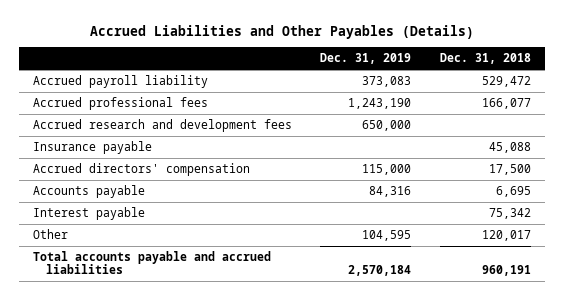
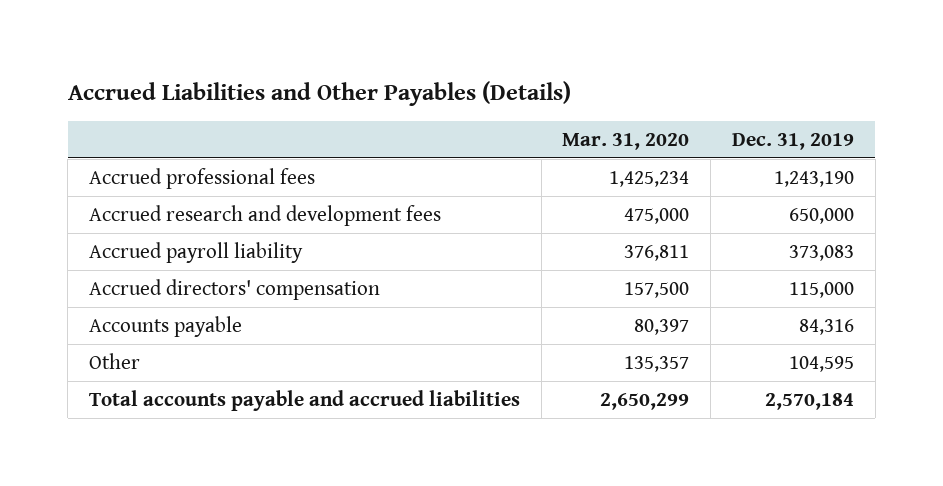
- | Dec. 31, 2019 | Dec. 31, 2018
+ | Mar. 31, 2020 | Dec. 31, 2019
- Insurance payable | | 45,088
moved down: Accrued payroll liability | 376,811 | 373,083
- Interest payable | | 75,342

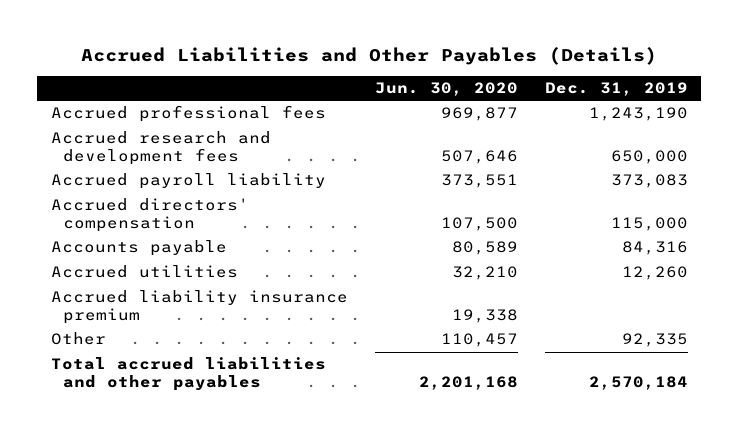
- | Mar. 31, 2020 | Dec. 31, 2019
+ | Jun. 30, 2020 | Dec. 31, 2019
- Other | 135,357 | 104,595
- Total accounts payable and accrued liabilities | 2,650,299 | 2,570,184
+ Accrued utilities | 32,210 | 12,260
+ Accrued liability insurance premium | 19,338 |
+ Other | 110,457 | 92,335
+ Total accrued liabilities and other payables | 2,201,168 | 2,570,184

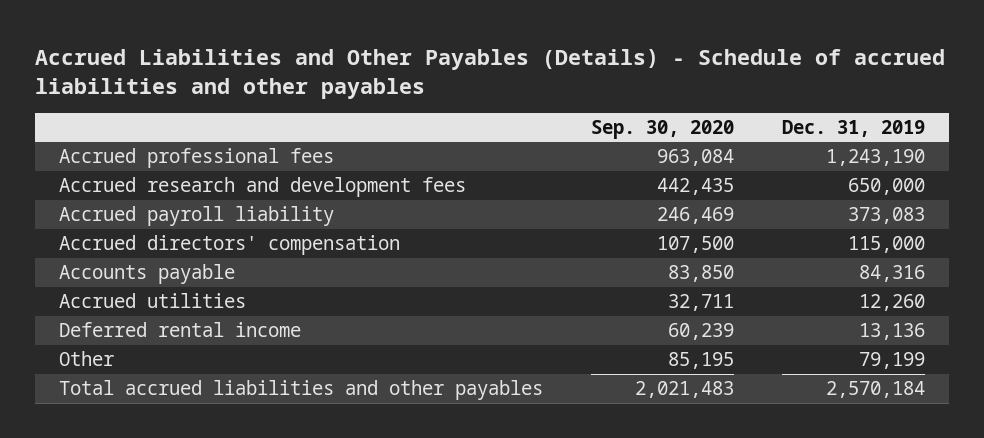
- Accrued Liabilities and Other Payables (Details)
+ Accrued Liabilities and Other Payables (Details) - Schedule of accrued liabilities and other payables
- | Jun. 30, 2020 | Dec. 31, 2019
+ | Sep. 30, 2020 | Dec. 31, 2019
- Accrued liability insurance premium | 19,338 |
- Other | 110,457 | 92,335
+ Deferred rental income | 60,239 | 13,136
+ Other | 85,195 | 79,199

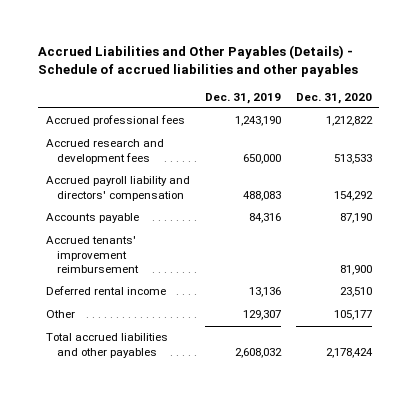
- | Sep. 30, 2020 | Dec. 31, 2019
+ | Dec. 31, 2019 | Dec. 31, 2020
- Accrued payroll liability | 246,469 | 373,083
- Accrued directors' compensation | 107,500 | 115,000
+ Accrued payroll liability and directors' compensation | 488,083 | 154,292
- Accrued utilities | 32,711 | 12,260
+ Accrued tenants' improvement reimbursement | | 81,900
- Other | 85,195 | 79,199
- Total accrued liabilities and other payables | 2,021,483 | 2,570,184
+ Other | 129,307 | 105,177
+ Total accrued liabilities and other payables | 2,608,032 | 2,178,424

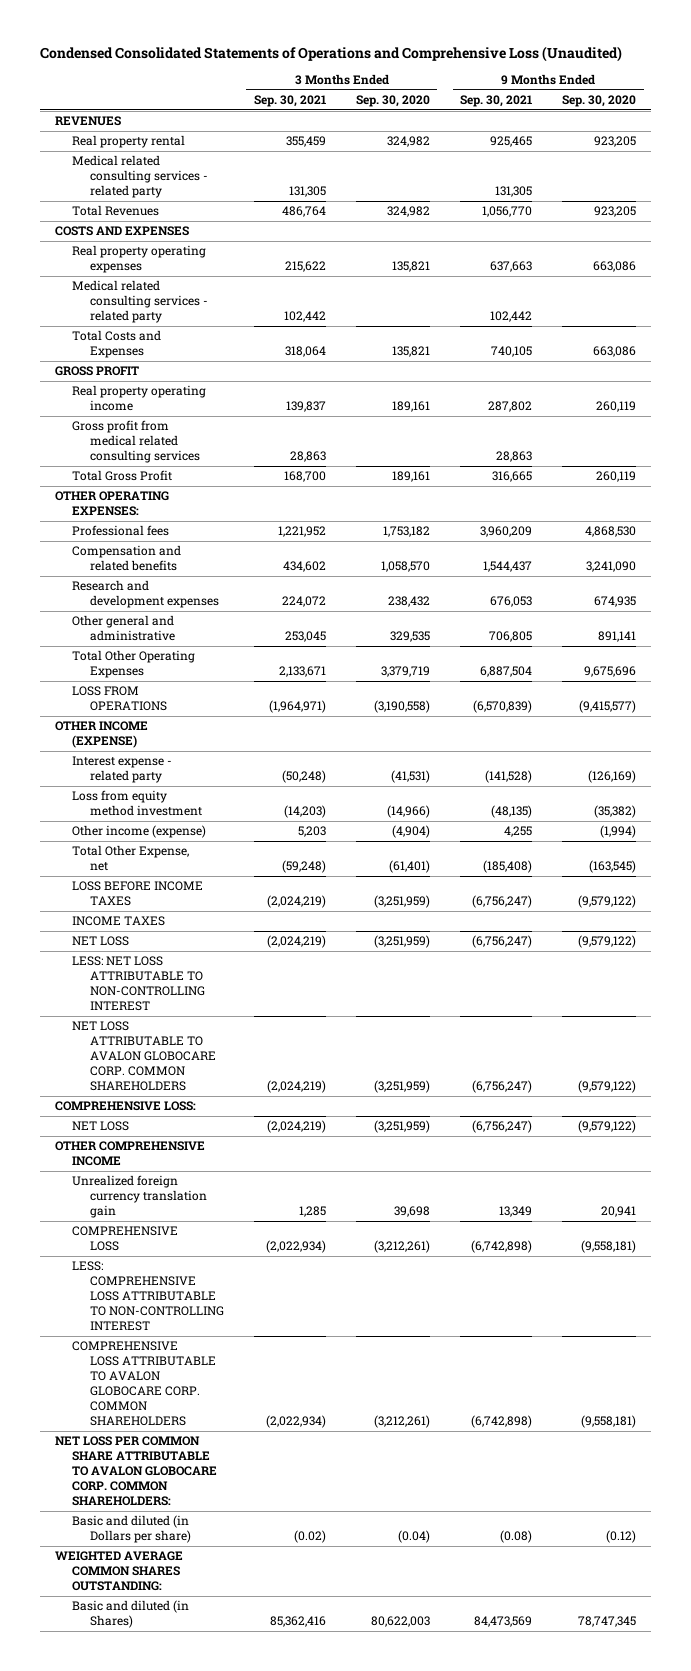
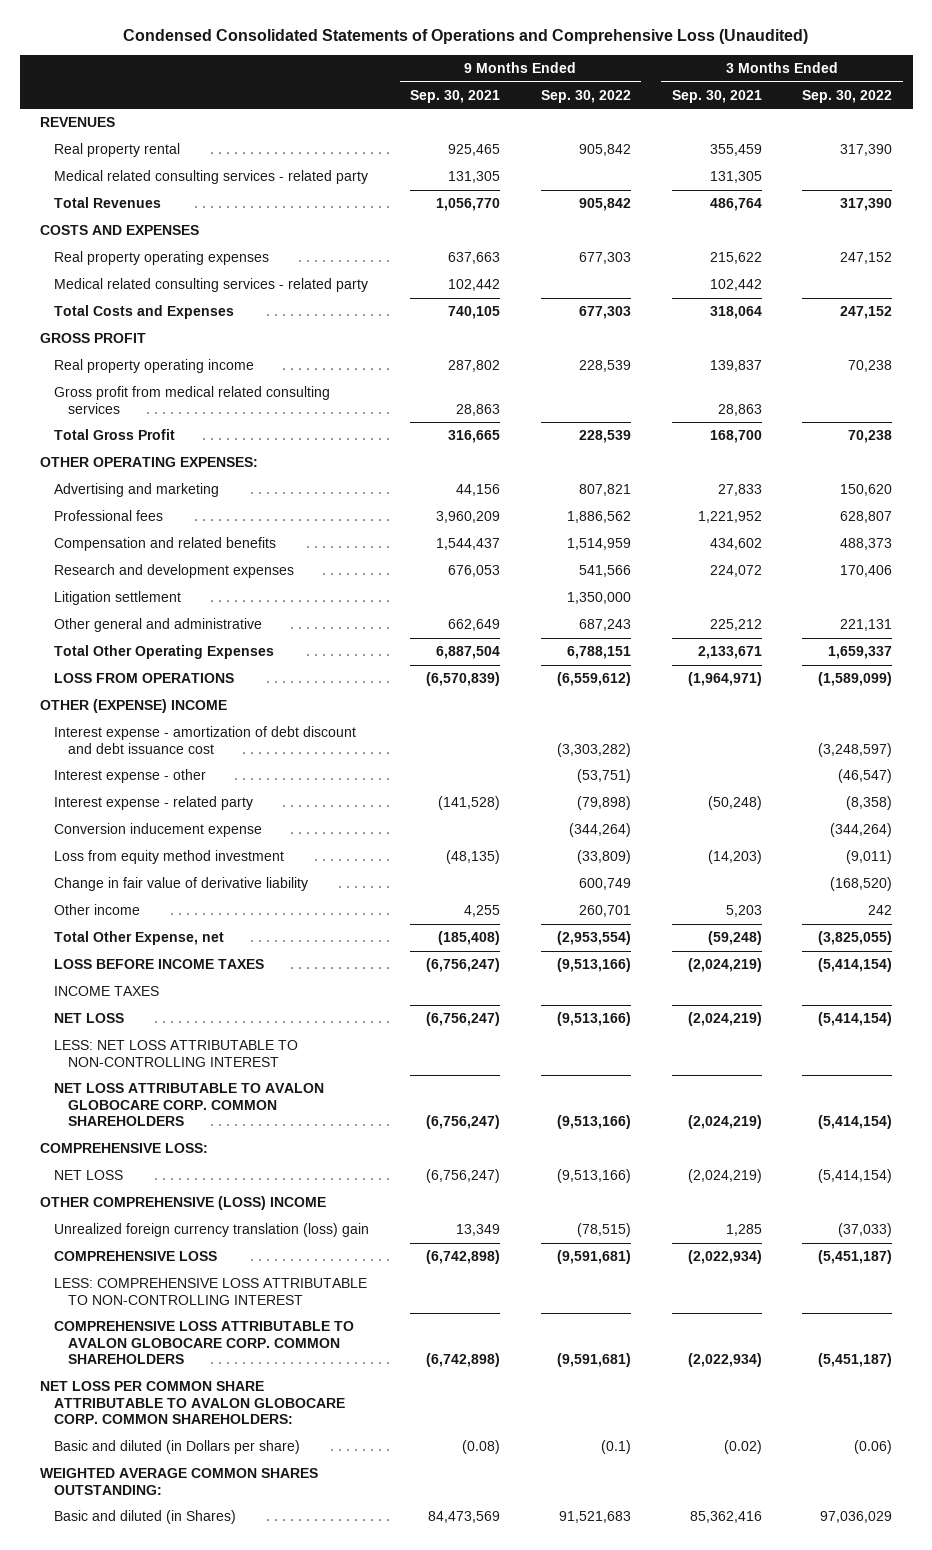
- | 3 Months Ended Sep. 30, 2021 | 3 Months Ended Sep. 30, 2020 | 9 Months Ended Sep. 30, 2021 | 9 Months Ended Sep. 30, 2020
+ | 9 Months Ended Sep. 30, 2021 | 9 Months Ended Sep. 30, 2022 | 3 Months Ended Sep. 30, 2021 | 3 Months Ended Sep. 30, 2022
+ Advertising and marketing | 44,156 | 807,821 | 27,833 | 150,620
- Other general and administrative | 253,045 | 329,535 | 706,805 | 891,141
+ Litigation settlement | | 1,350,000 | |
+ Other general and administrative | 662,649 | 687,243 | 225,212 | 221,131
- OTHER INCOME (EXPENSE)
+ OTHER (EXPENSE) INCOME
+ Interest expense - amortization of debt discount and debt issuance cost | | (3,303,282) | | (3,248,597)
+ Interest expense - other | | (53,751) | | (46,547)
+ Conversion inducement expense | | (344,264) | | (344,264)
- Other income (expense) | 5,203 | (4,904) | 4,255 | (1,994)
+ Change in fair value of derivative liability | | 600,749 | | (168,520)
+ Other income | 4,255 | 260,701 | 5,203 | 242
- OTHER COMPREHENSIVE INCOME
- Unrealized foreign currency translation gain | 1,285 | 39,698 | 13,349 | 20,941
+ OTHER COMPREHENSIVE (LOSS) INCOME
+ Unrealized foreign currency translation (loss) gain | 13,349 | (78,515) | 1,285 | (37,033)

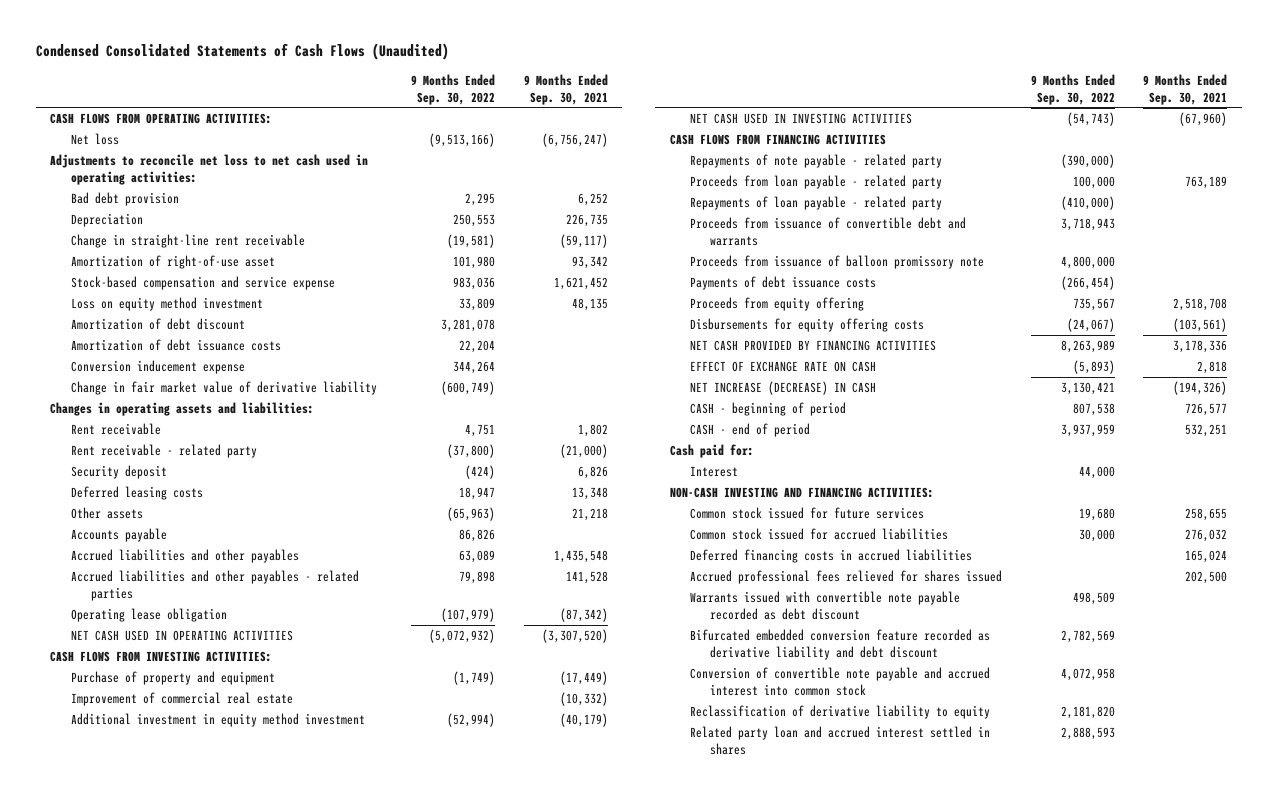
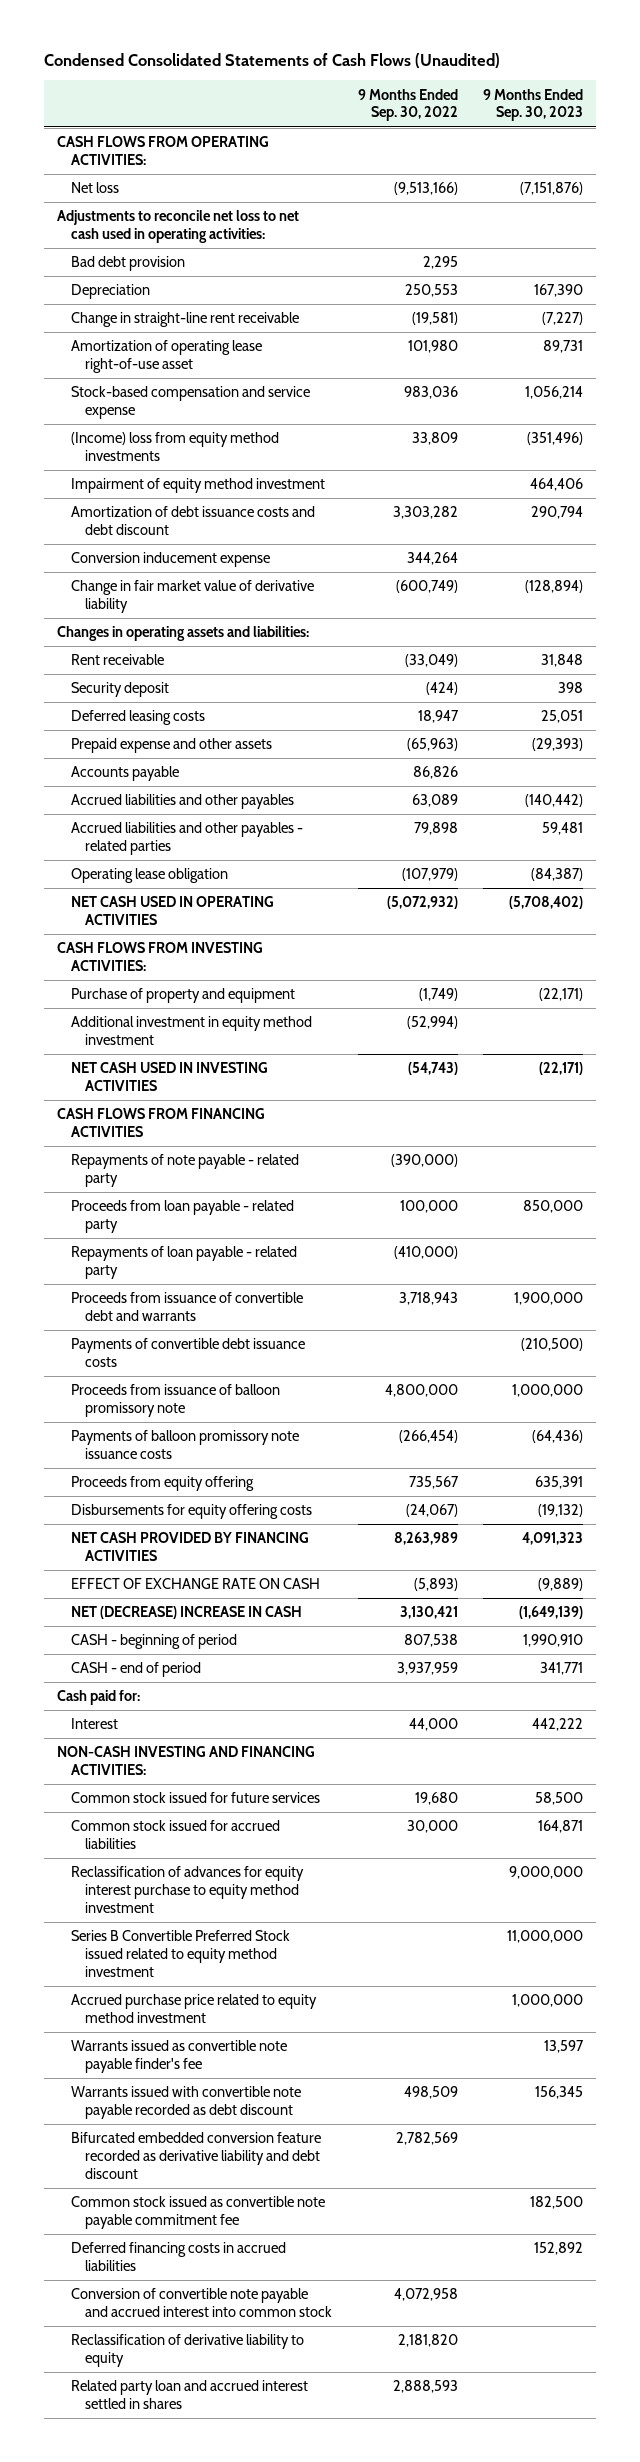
- | 9 Months Ended Sep. 30, 2022 | 9 Months Ended Sep. 30, 2021
+ | 9 Months Ended Sep. 30, 2022 | 9 Months Ended Sep. 30, 2023
- Amortization of right-of-use asset | 101,980 | 93,342
+ Amortization of operating lease right-of-use asset | 101,980 | 89,731
- Loss on equity method investment | 33,809 | 48,135
- Amortization of debt discount | 3,281,078 |
- Amortization of debt issuance costs | 22,204 |
+ (Income) loss from equity method investments | 33,809 | (351,496)
+ Impairment of equity method investment | | 464,406
+ Amortization of debt issuance costs and debt discount | 3,303,282 | 290,794
- Rent receivable | 4,751 | 1,802
- Rent receivable - related party | (37,800) | (21,000)
+ Rent receivable | (33,049) | 31,848
- Other assets | (65,963) | 21,218
+ Prepaid expense and other assets | (65,963) | (29,393)
- Improvement of commercial real estate | | (10,332)
+ Payments of convertible debt issuance costs | | (210,500)
- Payments of debt issuance costs | (266,454) |
+ Payments of balloon promissory note issuance costs | (266,454) | (64,436)
- NET INCREASE (DECREASE) IN CASH | 3,130,421 | (194,326)
+ NET (DECREASE) INCREASE IN CASH | 3,130,421 | (1,649,139)
- Accrued professional fees relieved for shares issued | | 202,500
+ Reclassification of advances for equity interest purchase to equity method investment | | 9,000,000
+ Series B Convertible Preferred Stock issued related to equity method investment | | 11,000,000
+ Accrued purchase price related to equity method investment | | 1,000,000
+ Warrants issued as convertible note payable finder's fee | | 13,597
+ Common stock issued as convertible note payable commitment fee | | 182,500
moved down: Deferred financing costs in accrued liabilities | | 152,892

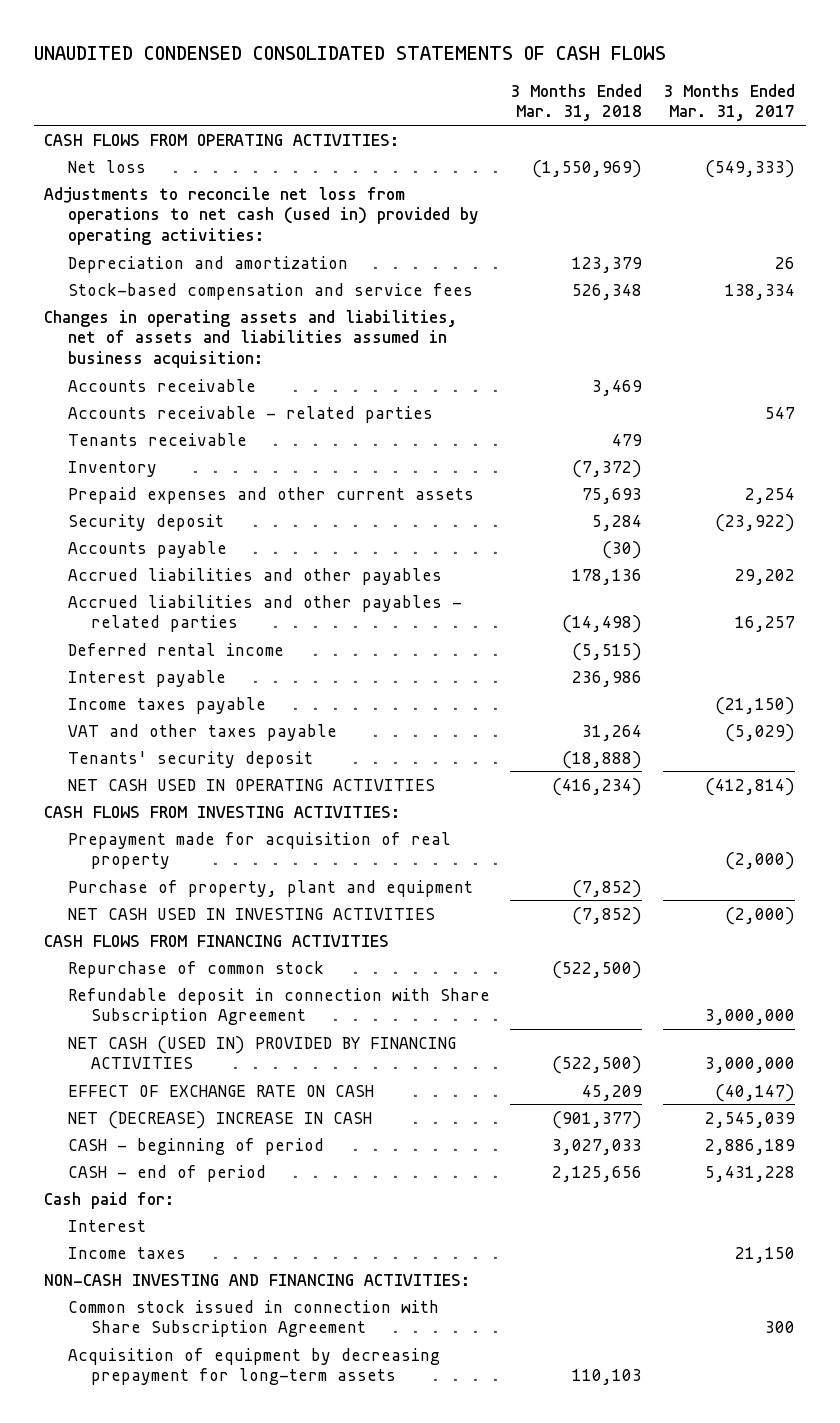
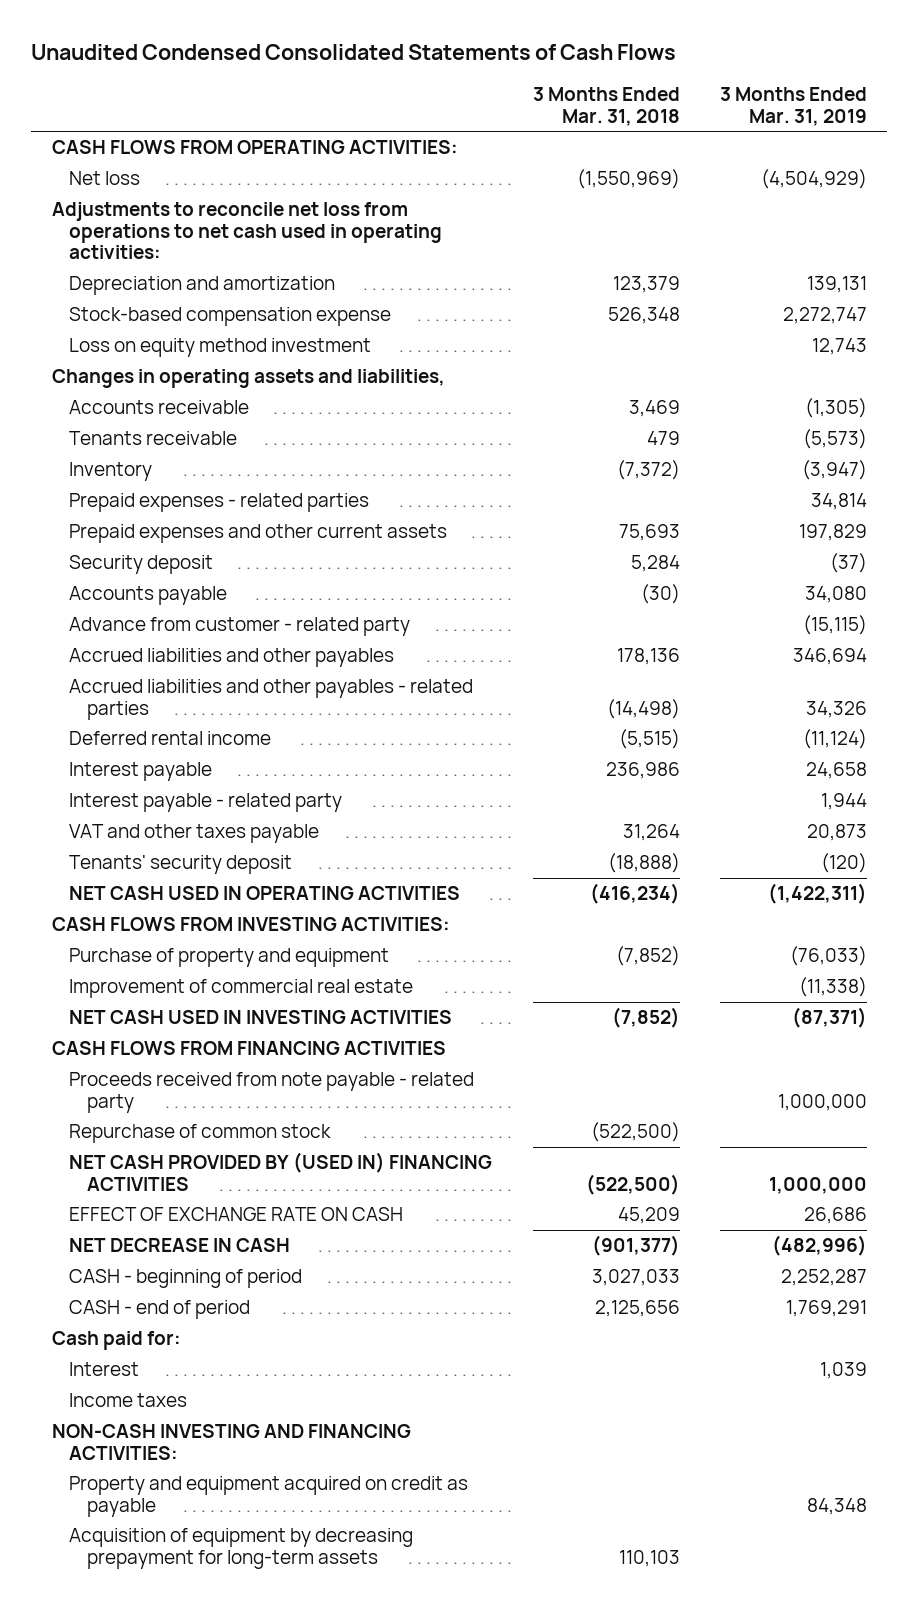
- UNAUDITED CONDENSED CONSOLIDATED STATEMENTS OF CASH FLOWS
+ Unaudited Condensed Consolidated Statements of Cash Flows
- | 3 Months Ended Mar. 31, 2018 | 3 Months Ended Mar. 31, 2017
+ | 3 Months Ended Mar. 31, 2018 | 3 Months Ended Mar. 31, 2019
- Adjustments to reconcile net loss from operations to net cash (used in) provided by operating activities:
+ Adjustments to reconcile net loss from operations to net cash used in operating activities:
- Stock-based compensation and service fees | 526,348 | 138,334
- Changes in operating assets and liabilities, net of assets and liabilities assumed in business acquisition:
+ Stock-based compensation expense | 526,348 | 2,272,747
+ Loss on equity method investment | | 12,743
+ Changes in operating assets and liabilities,
- Accounts receivable - related parties | | 547
+ Prepaid expenses - related parties | | 34,814
+ Advance from customer - related party | | (15,115)
- Income taxes payable | | (21,150)
+ Interest payable - related party | | 1,944
- Prepayment made for acquisition of real property | | (2,000)
- Purchase of property, plant and equipment | (7,852) |
+ Purchase of property and equipment | (7,852) | (76,033)
+ Improvement of commercial real estate | | (11,338)
+ Proceeds received from note payable - related party | | 1,000,000
- Refundable deposit in connection with Share Subscription Agreement | | 3,000,000
- NET CASH (USED IN) PROVIDED BY FINANCING ACTIVITIES | (522,500) | 3,000,000
+ NET CASH PROVIDED BY (USED IN) FINANCING ACTIVITIES | (522,500) | 1,000,000
- NET (DECREASE) INCREASE IN CASH | (901,377) | 2,545,039
+ NET DECREASE IN CASH | (901,377) | (482,996)
- Common stock issued in connection with Share Subscription Agreement | | 300
+ Property and equipment acquired on credit as payable | | 84,348

